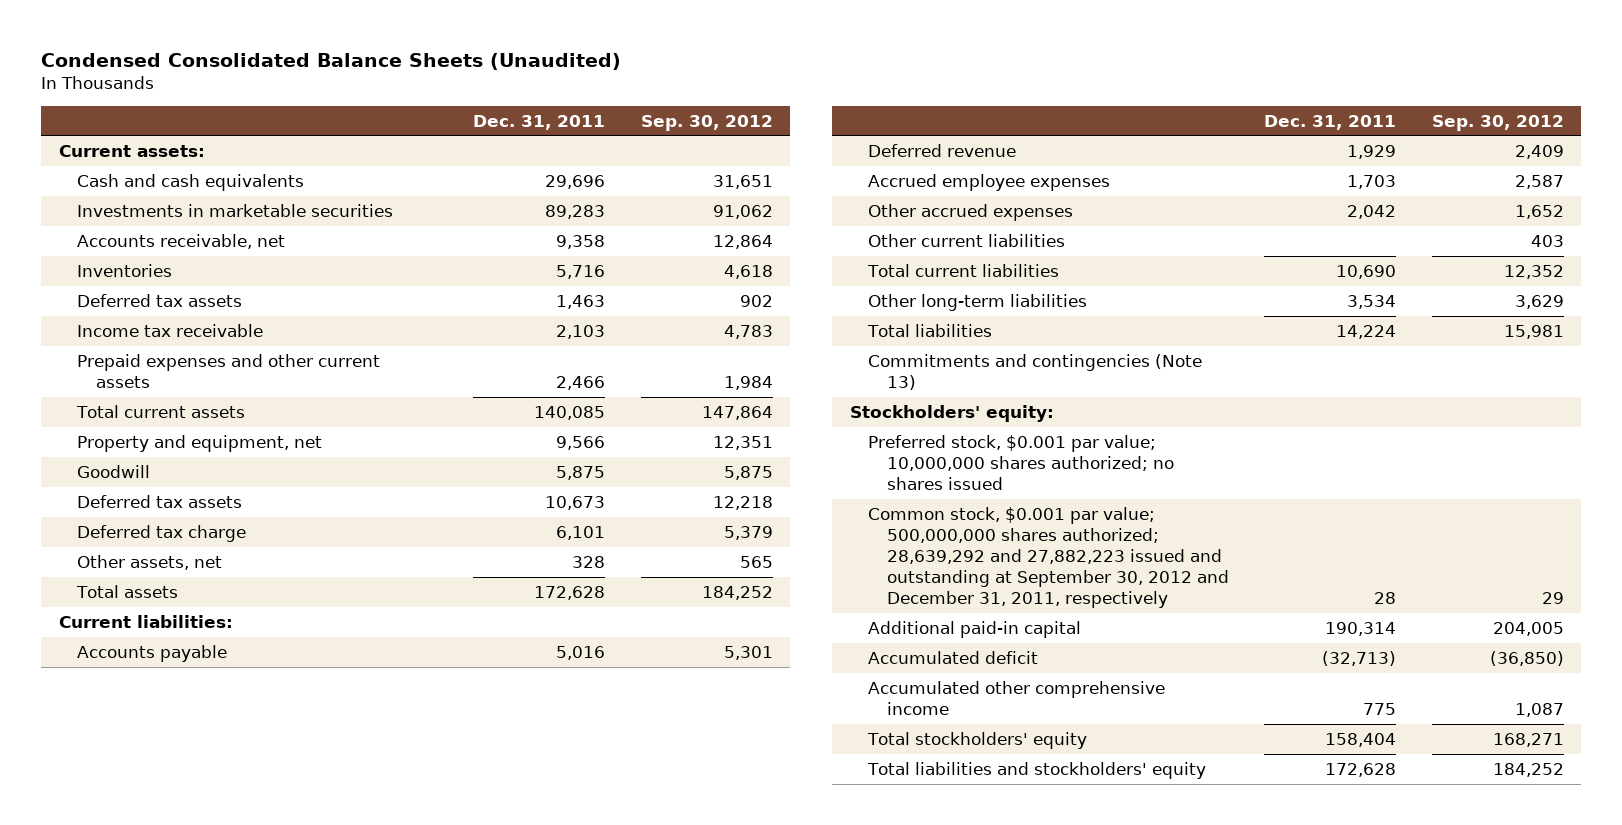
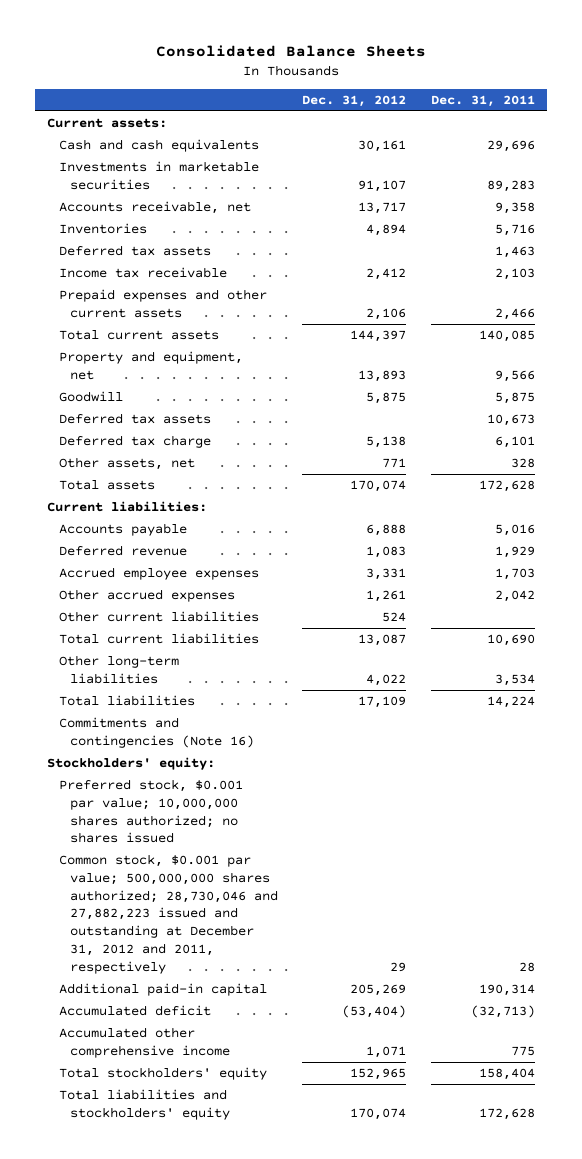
- Condensed Consolidated Balance Sheets (Unaudited)
+ Consolidated Balance Sheets
- | Dec. 31, 2011 | Sep. 30, 2012
+ | Dec. 31, 2012 | Dec. 31, 2011
- Commitments and contingencies (Note 13)
+ Commitments and contingencies (Note 16)
- Common stock, $0.001 par value; 500,000,000 shares authorized; 28,639,292 and 27,882,223 issued and outstanding at September 30, 2012 and December 31, 2011, respectively | 28 | 29
+ Common stock, $0.001 par value; 500,000,000 shares authorized; 28,730,046 and 27,882,223 issued and outstanding at December 31, 2012 and 2011, respectively | 29 | 28

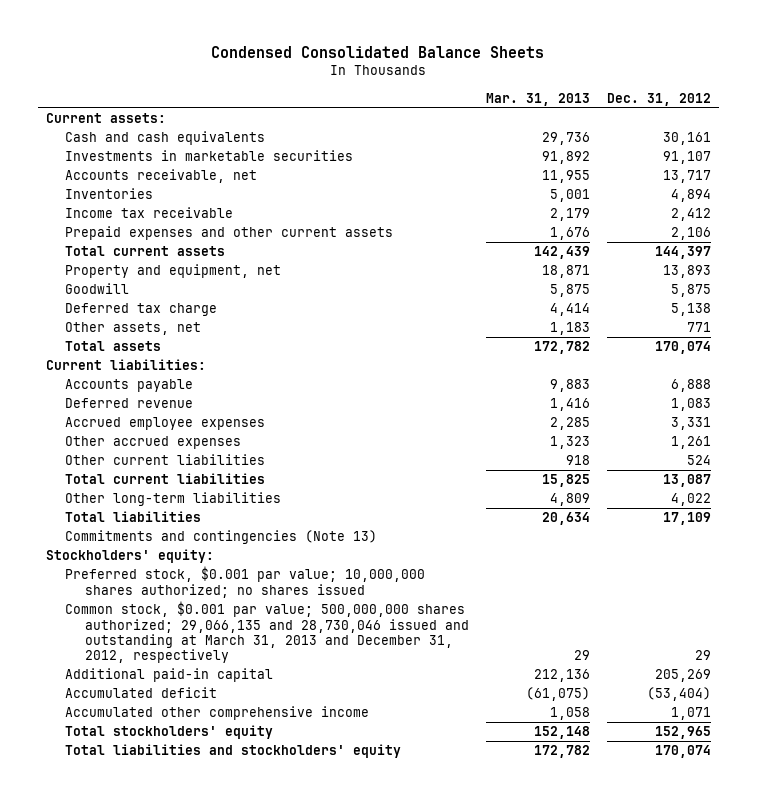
- Consolidated Balance Sheets
+ Condensed Consolidated Balance Sheets
- | Dec. 31, 2012 | Dec. 31, 2011
+ | Mar. 31, 2013 | Dec. 31, 2012
- Deferred tax assets | | 1,463
- Deferred tax assets | | 10,673
- Commitments and contingencies (Note 16)
+ Commitments and contingencies (Note 13)
- Common stock, $0.001 par value; 500,000,000 shares authorized; 28,730,046 and 27,882,223 issued and outstanding at December 31, 2012 and 2011, respectively | 29 | 28
+ Common stock, $0.001 par value; 500,000,000 shares authorized; 29,066,135 and 28,730,046 issued and outstanding at March 31, 2013 and December 31, 2012, respectively | 29 | 29

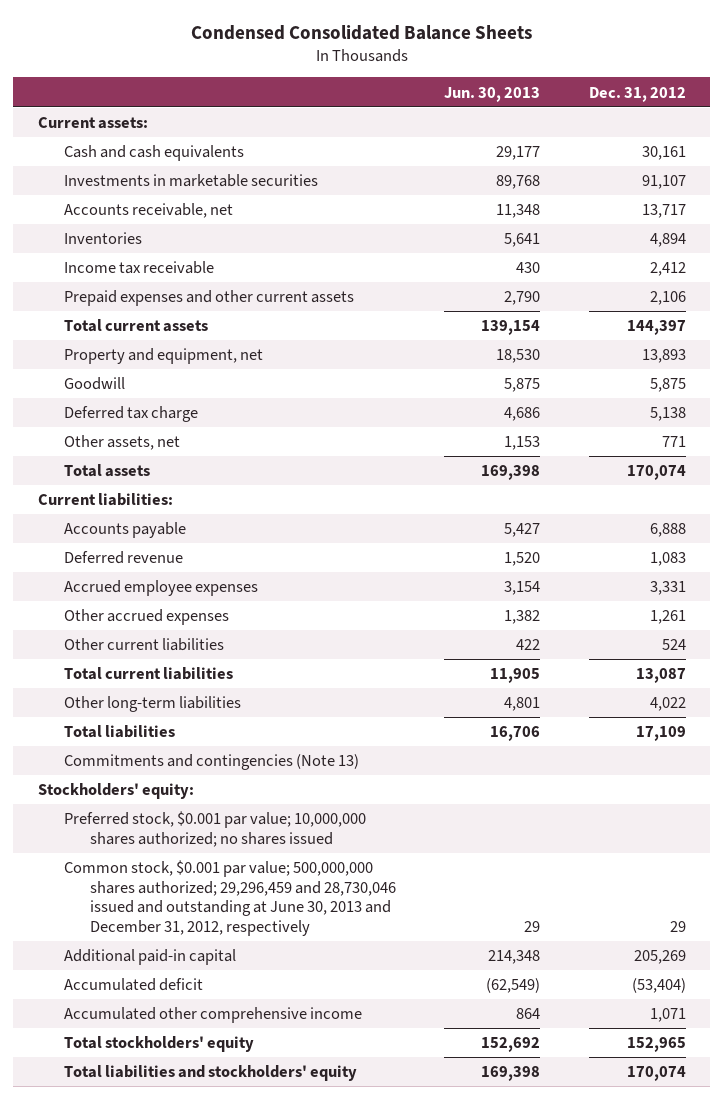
- | Mar. 31, 2013 | Dec. 31, 2012
+ | Jun. 30, 2013 | Dec. 31, 2012
- Common stock, $0.001 par value; 500,000,000 shares authorized; 29,066,135 and 28,730,046 issued and outstanding at March 31, 2013 and December 31, 2012, respectively | 29 | 29
+ Common stock, $0.001 par value; 500,000,000 shares authorized; 29,296,459 and 28,730,046 issued and outstanding at June 30, 2013 and December 31, 2012, respectively | 29 | 29

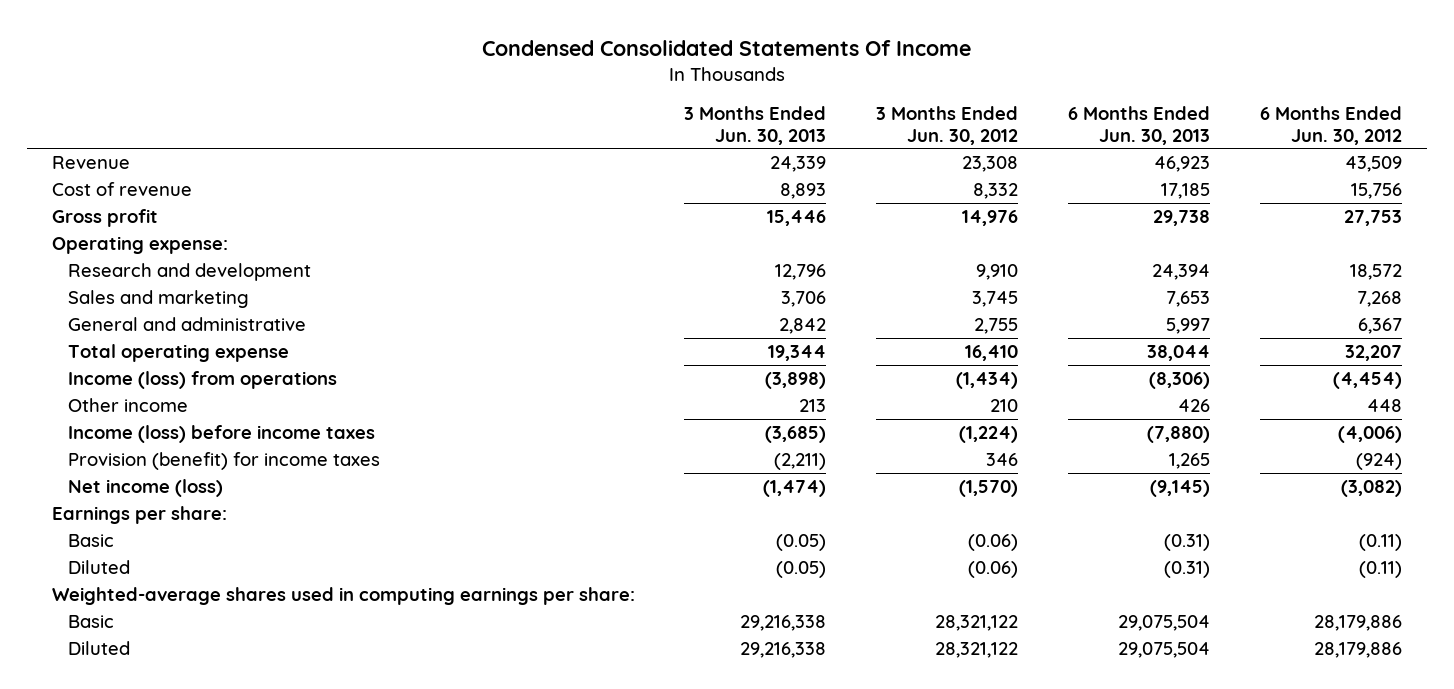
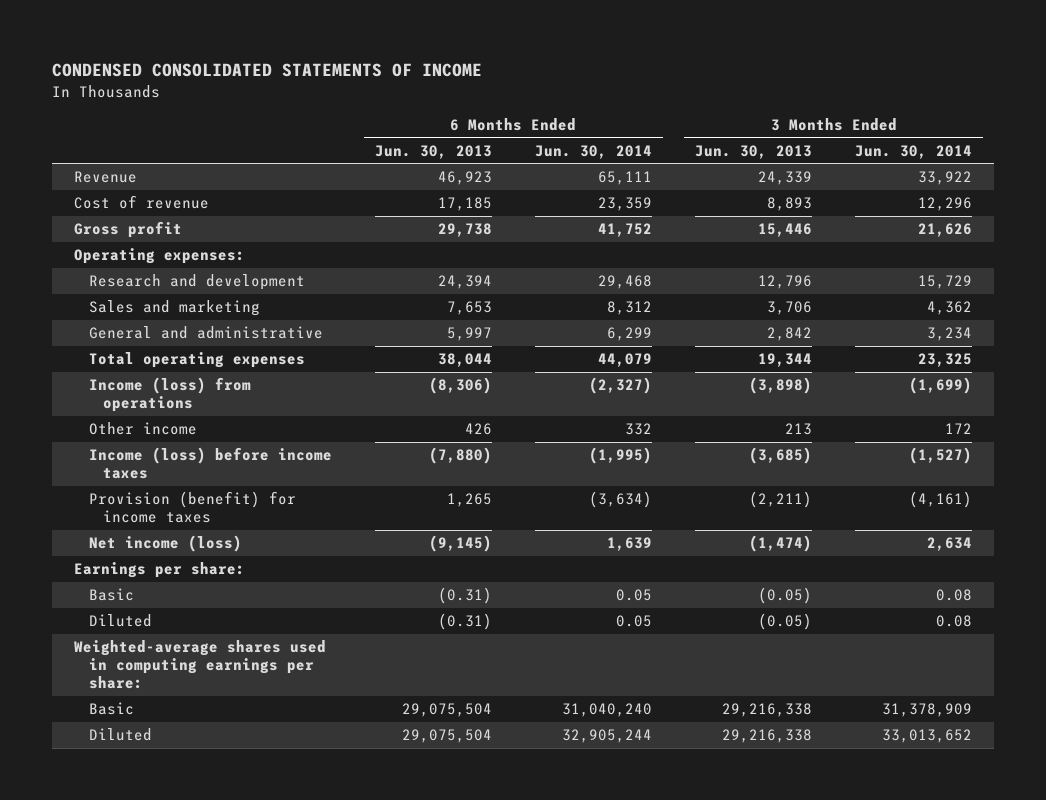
- Condensed Consolidated Statements Of Income
+ CONDENSED CONSOLIDATED STATEMENTS OF INCOME
- | 3 Months Ended Jun. 30, 2013 | 3 Months Ended Jun. 30, 2012 | 6 Months Ended Jun. 30, 2013 | 6 Months Ended Jun. 30, 2012
+ | 6 Months Ended Jun. 30, 2013 | 6 Months Ended Jun. 30, 2014 | 3 Months Ended Jun. 30, 2013 | 3 Months Ended Jun. 30, 2014
- Operating expense:
+ Operating expenses:
- Total operating expense | 19,344 | 16,410 | 38,044 | 32,207
+ Total operating expenses | 38,044 | 44,079 | 19,344 | 23,325

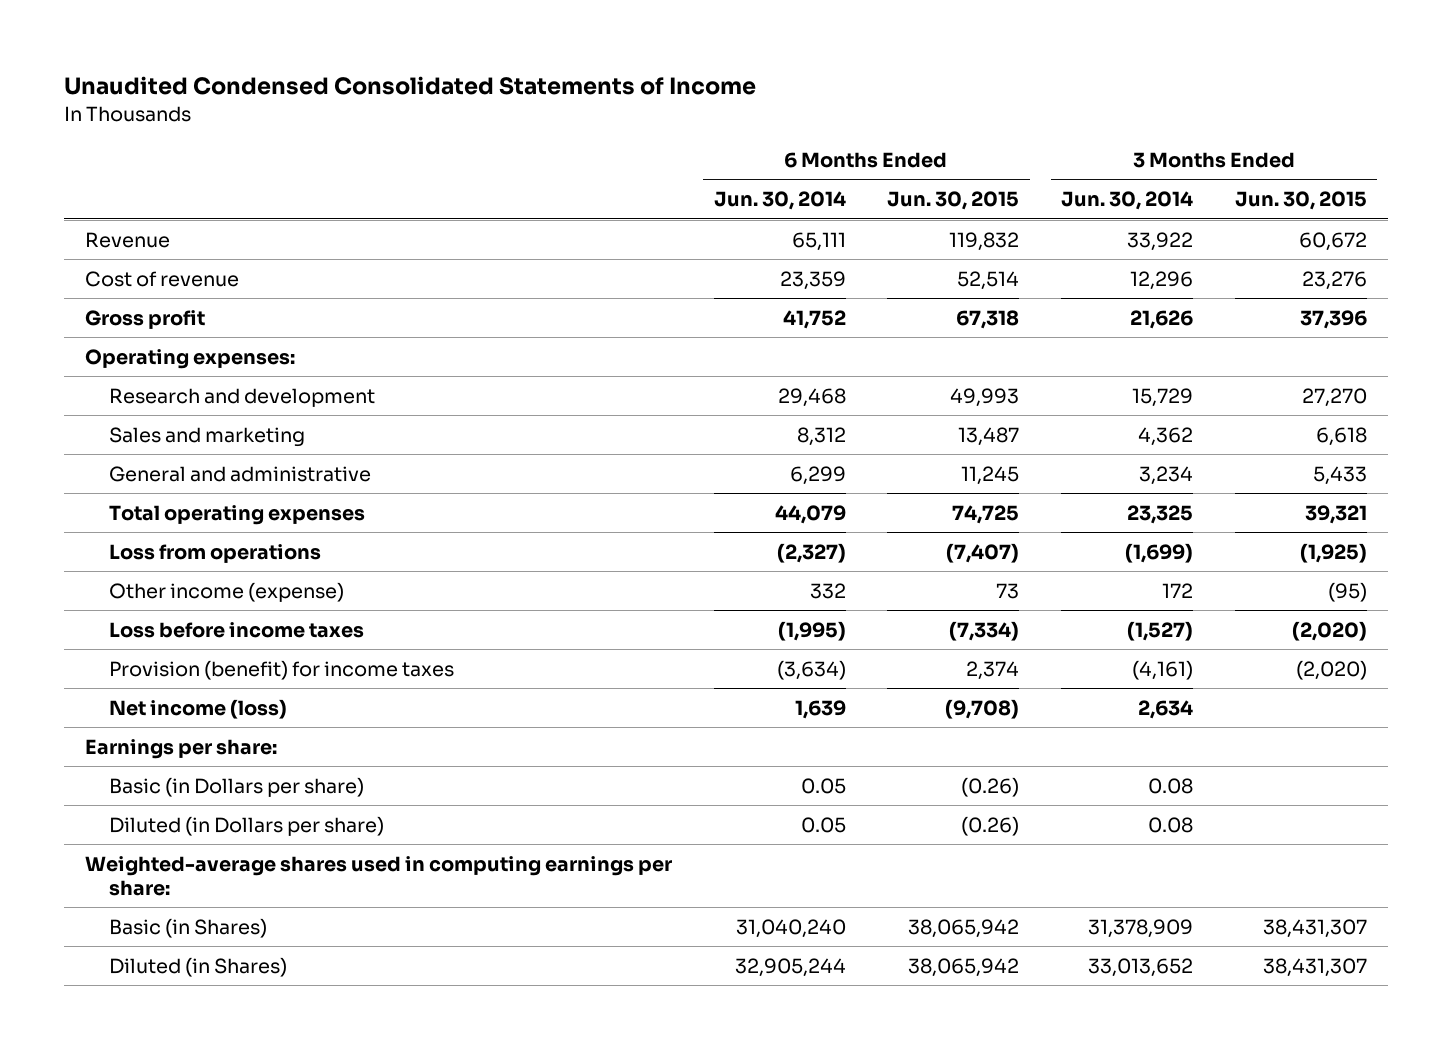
- CONDENSED CONSOLIDATED STATEMENTS OF INCOME
+ Unaudited Condensed Consolidated Statements of Income
- | 6 Months Ended Jun. 30, 2013 | 6 Months Ended Jun. 30, 2014 | 3 Months Ended Jun. 30, 2013 | 3 Months Ended Jun. 30, 2014
+ | 6 Months Ended Jun. 30, 2014 | 6 Months Ended Jun. 30, 2015 | 3 Months Ended Jun. 30, 2014 | 3 Months Ended Jun. 30, 2015
- Income (loss) from operations | (8,306) | (2,327) | (3,898) | (1,699)
- Other income | 426 | 332 | 213 | 172
- Income (loss) before income taxes | (7,880) | (1,995) | (3,685) | (1,527)
+ Loss from operations | (2,327) | (7,407) | (1,699) | (1,925)
+ Other income (expense) | 332 | 73 | 172 | (95)
+ Loss before income taxes | (1,995) | (7,334) | (1,527) | (2,020)
- Basic | (0.31) | 0.05 | (0.05) | 0.08
- Diluted | (0.31) | 0.05 | (0.05) | 0.08
+ Basic (in Dollars per share) | 0.05 | (0.26) | 0.08 |
+ Diluted (in Dollars per share) | 0.05 | (0.26) | 0.08 |
- Basic | 29,075,504 | 31,040,240 | 29,216,338 | 31,378,909
- Diluted | 29,075,504 | 32,905,244 | 29,216,338 | 33,013,652
+ Basic (in Shares) | 31,040,240 | 38,065,942 | 31,378,909 | 38,431,307
+ Diluted (in Shares) | 32,905,244 | 38,065,942 | 33,013,652 | 38,431,307

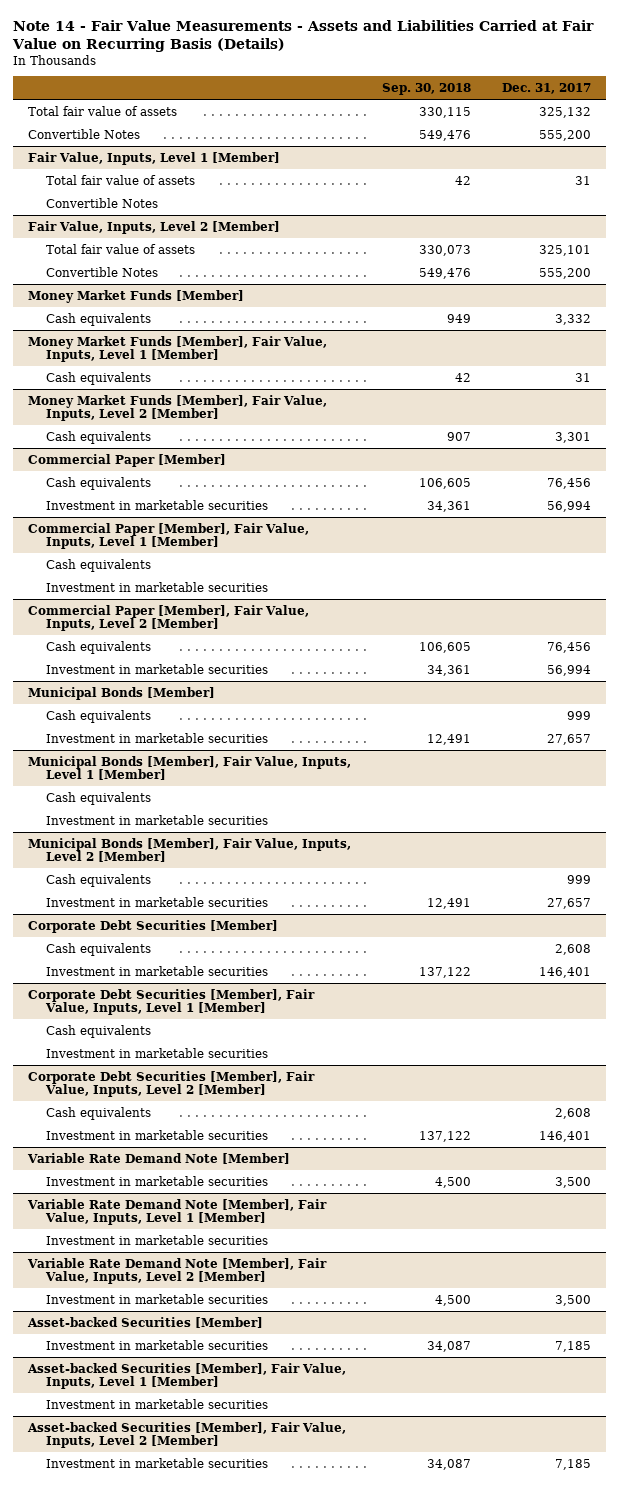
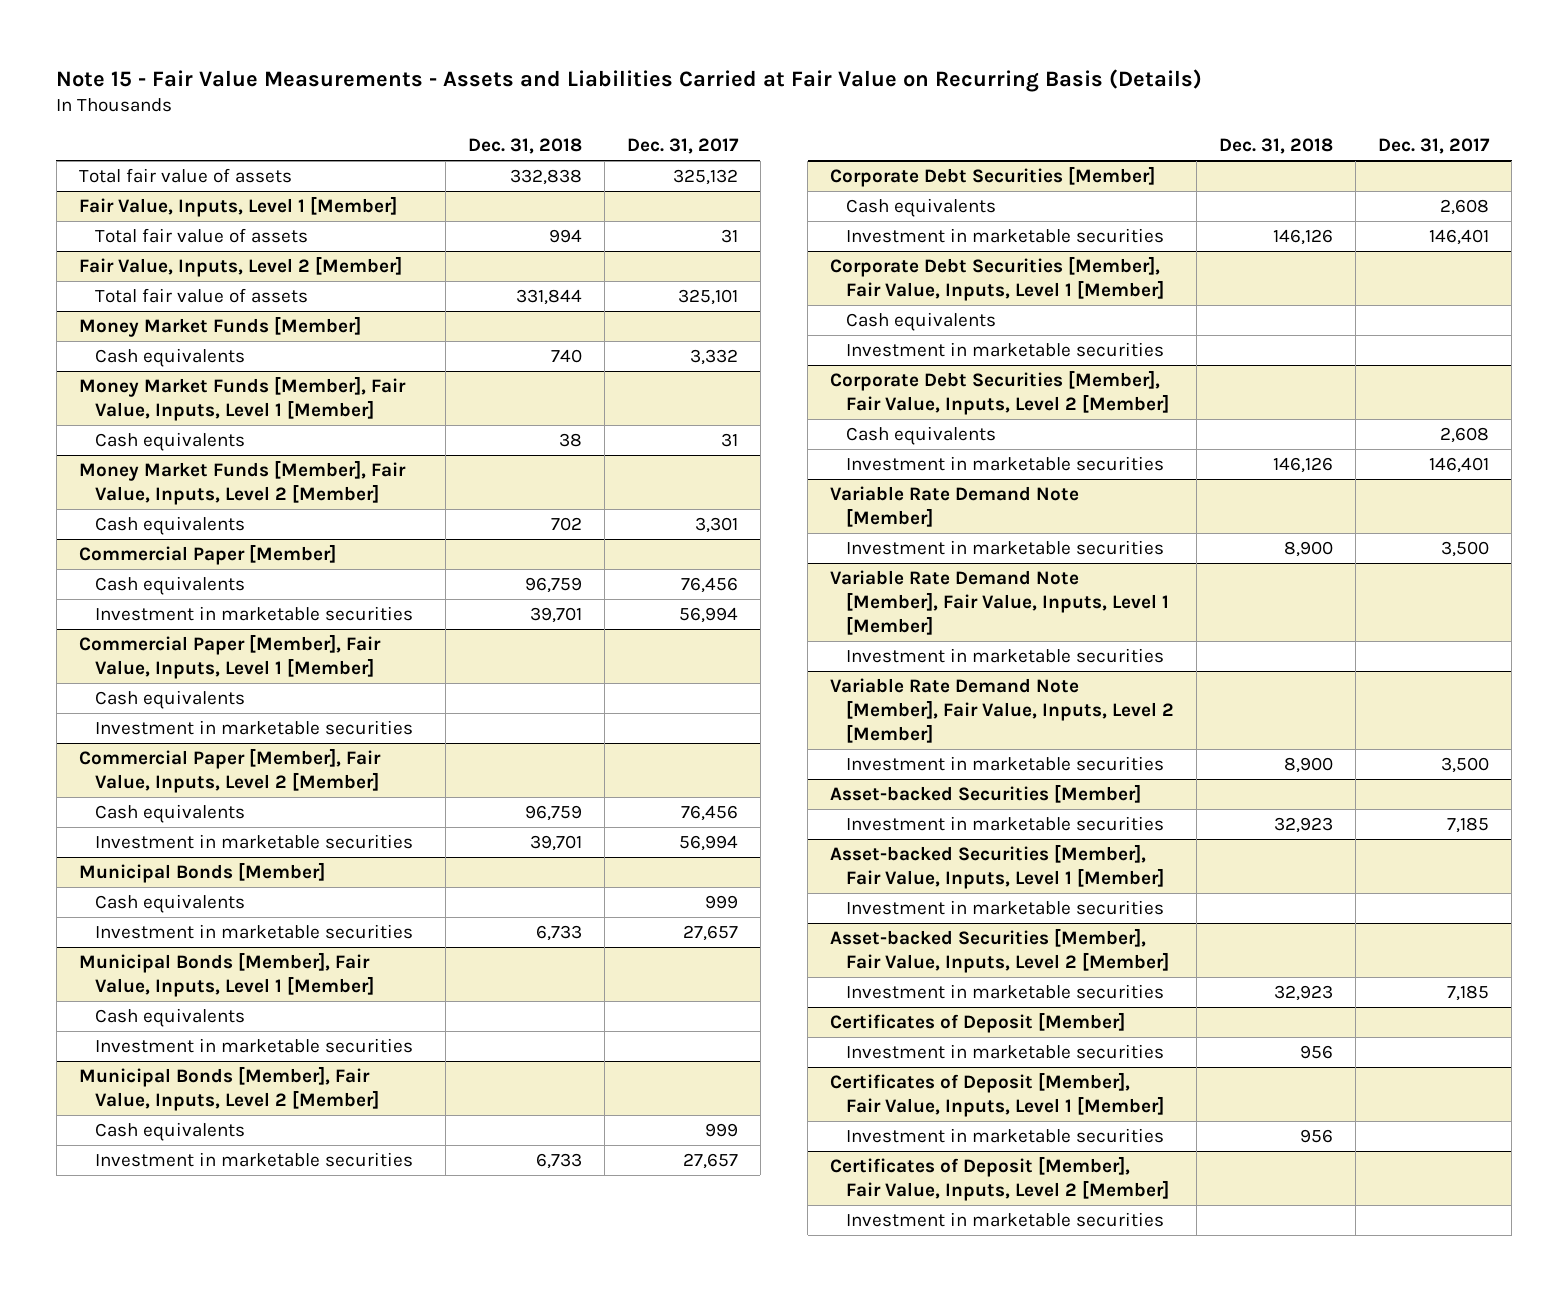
- Note 14 - Fair Value Measurements - Assets and Liabilities Carried at Fair Value on Recurring Basis (Details)
+ Note 15 - Fair Value Measurements - Assets and Liabilities Carried at Fair Value on Recurring Basis (Details)
- | Sep. 30, 2018 | Dec. 31, 2017
+ | Dec. 31, 2018 | Dec. 31, 2017
- Convertible Notes | 549,476 | 555,200
@ Fair Value, Inputs, Level 1 [Member]
- Convertible Notes
@ Fair Value, Inputs, Level 2 [Member]
- Convertible Notes | 549,476 | 555,200
+ Certificates of Deposit [Member]
+ Investment in marketable securities | 956 |
+ Certificates of Deposit [Member], Fair Value, Inputs, Level 1 [Member]
+ Investment in marketable securities | 956 |
+ Certificates of Deposit [Member], Fair Value, Inputs, Level 2 [Member]
+ Investment in marketable securities

